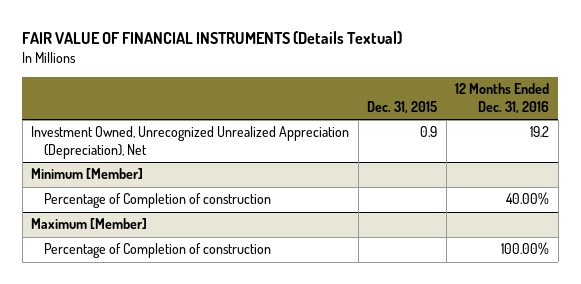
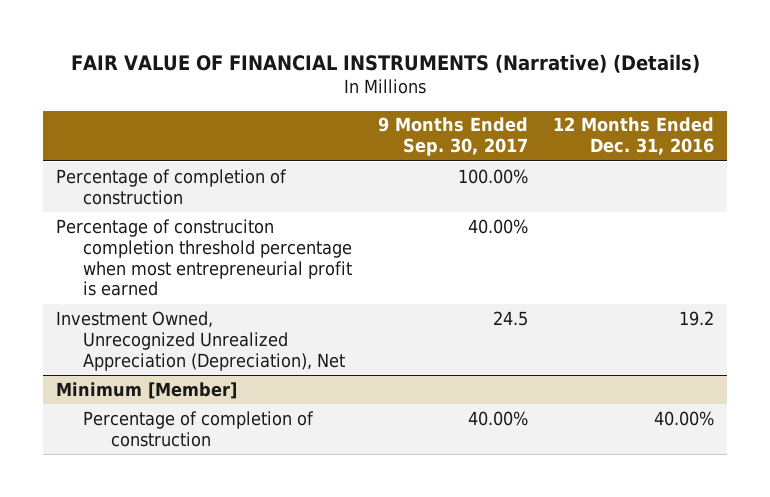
- FAIR VALUE OF FINANCIAL INSTRUMENTS (Details Textual)
+ FAIR VALUE OF FINANCIAL INSTRUMENTS (Narrative) (Details)
- | Dec. 31, 2015 | 12 Months Ended Dec. 31, 2016
+ | 9 Months Ended Sep. 30, 2017 | 12 Months Ended Dec. 31, 2016
+ Percentage of completion of construction | 100.00% |
+ Percentage of construciton completion threshold percentage when most entrepreneurial profit is earned | 40.00% |
@ Minimum [Member]
- Percentage of Completion of construction | | 40.00%
- Maximum [Member]
- Percentage of Completion of construction | | 100.00%
@ Minimum [Member]
+ Percentage of completion of construction | 40.00% | 40.00%

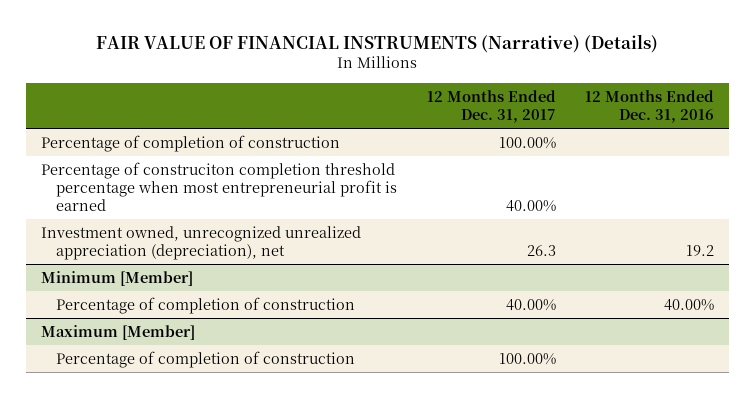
- | 9 Months Ended Sep. 30, 2017 | 12 Months Ended Dec. 31, 2016
+ | 12 Months Ended Dec. 31, 2017 | 12 Months Ended Dec. 31, 2016
- Investment Owned, Unrecognized Unrealized Appreciation (Depreciation), Net | 24.5 | 19.2
+ Investment owned, unrecognized unrealized appreciation (depreciation), net | 26.3 | 19.2
+ Maximum [Member]
+ Percentage of completion of construction | 100.00% |

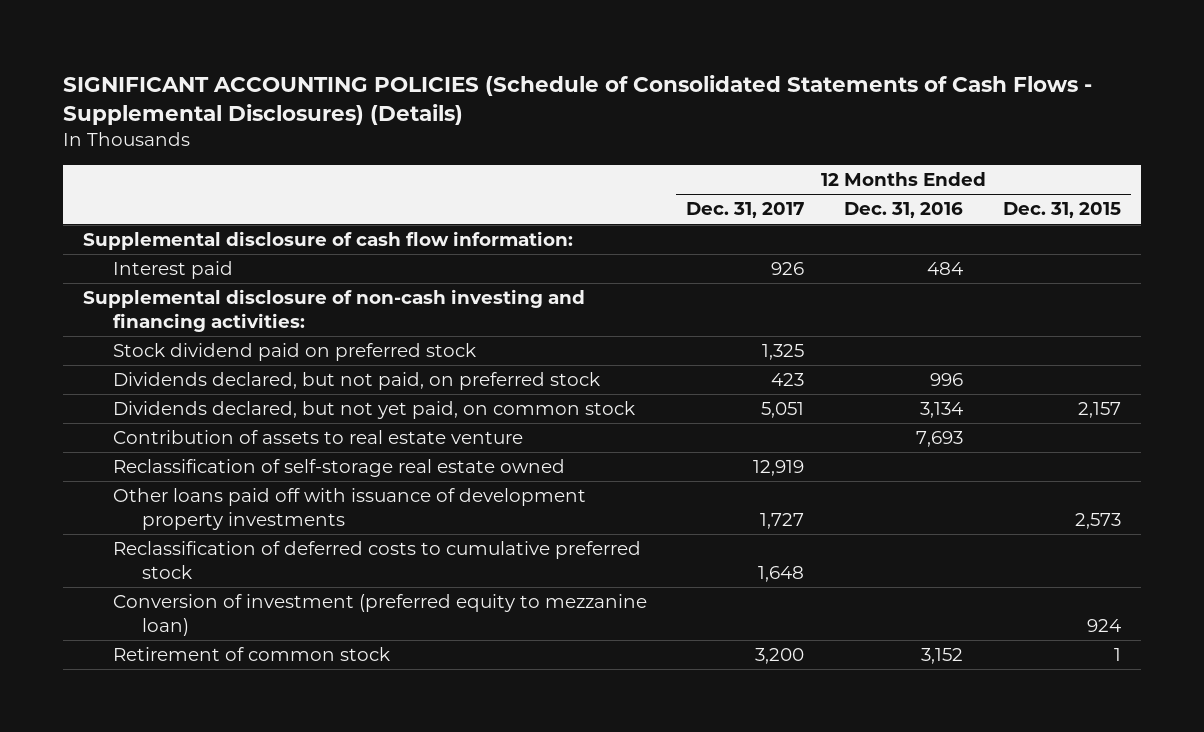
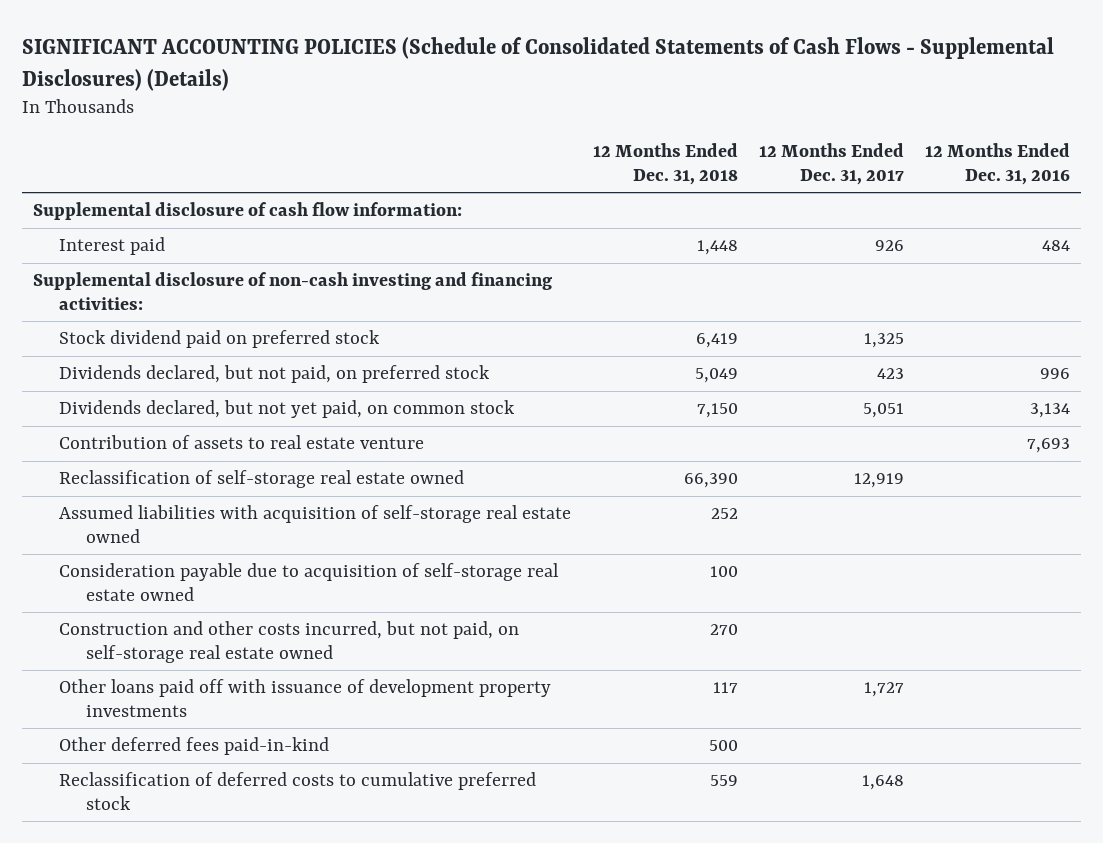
- | 12 Months Ended Dec. 31, 2017 | 12 Months Ended Dec. 31, 2016 | 12 Months Ended Dec. 31, 2015
+ | 12 Months Ended Dec. 31, 2018 | 12 Months Ended Dec. 31, 2017 | 12 Months Ended Dec. 31, 2016
+ Assumed liabilities with acquisition of self-storage real estate owned | 252 | |
+ Consideration payable due to acquisition of self-storage real estate owned | 100 | |
+ Construction and other costs incurred, but not paid, on self-storage real estate owned | 270 | |
+ Other deferred fees paid-in-kind | 500 | |
- Conversion of investment (preferred equity to mezzanine loan) | | | 924
- Retirement of common stock | 3,200 | 3,152 | 1

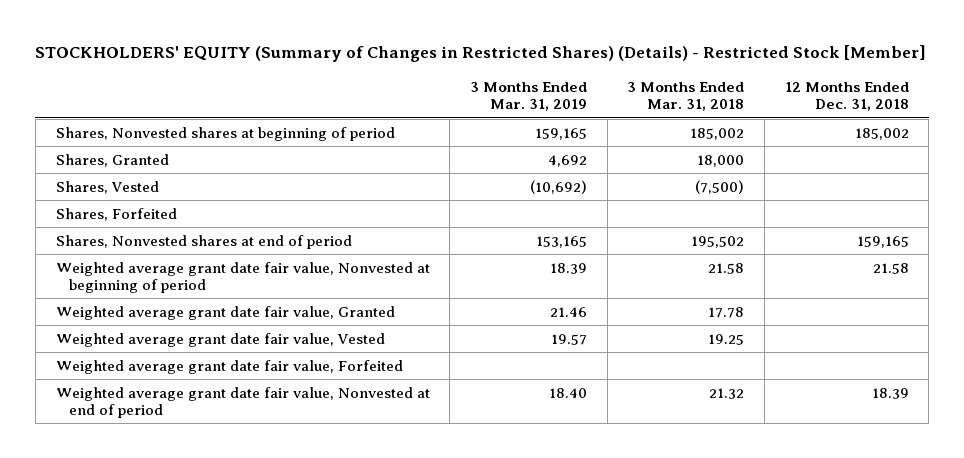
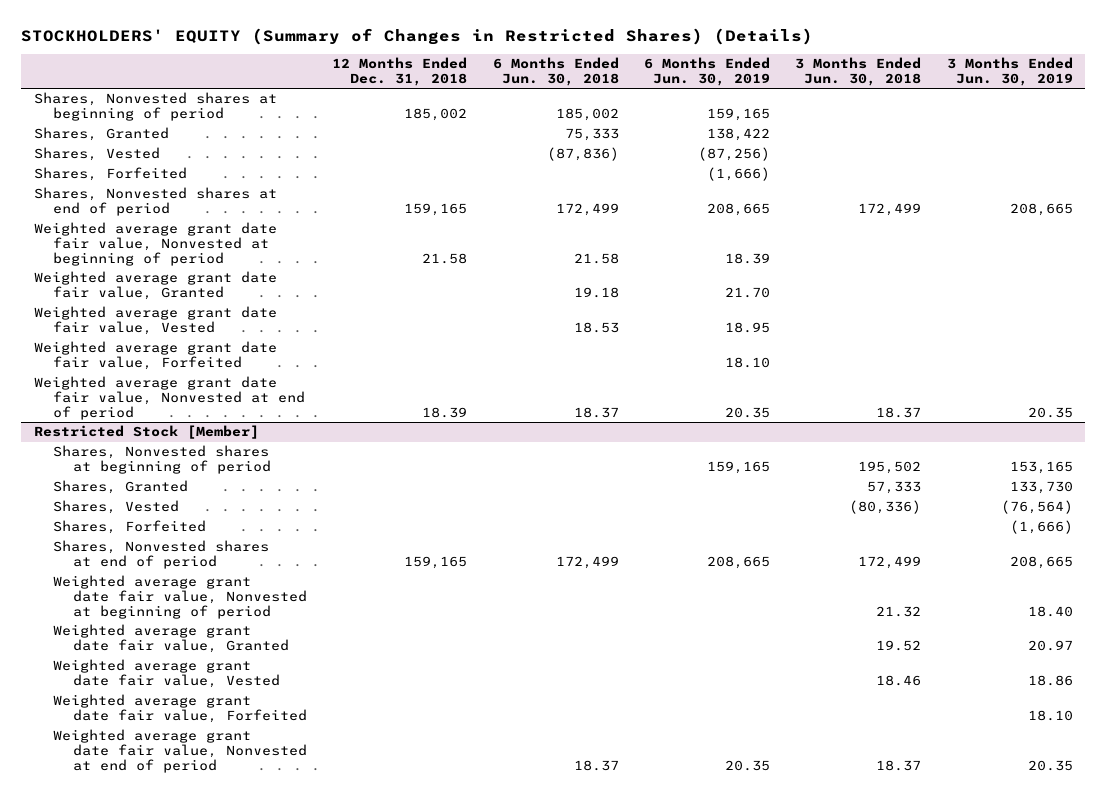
- STOCKHOLDERS' EQUITY (Summary of Changes in Restricted Shares) (Details) - Restricted Stock [Member]
+ STOCKHOLDERS' EQUITY (Summary of Changes in Restricted Shares) (Details)
- | 3 Months Ended Mar. 31, 2019 | 3 Months Ended Mar. 31, 2018 | 12 Months Ended Dec. 31, 2018
+ | 12 Months Ended Dec. 31, 2018 | 6 Months Ended Jun. 30, 2018 | 6 Months Ended Jun. 30, 2019 | 3 Months Ended Jun. 30, 2018 | 3 Months Ended Jun. 30, 2019
+ Restricted Stock [Member]
+ Shares, Nonvested shares at beginning of period | | | 159,165 | 195,502 | 153,165
+ Shares, Granted | | | | 57,333 | 133,730
+ Shares, Vested | | | | (80,336) | (76,564)
+ Shares, Forfeited | | | | | (1,666)
+ Shares, Nonvested shares at end of period | 159,165 | 172,499 | 208,665 | 172,499 | 208,665
+ Weighted average grant date fair value, Nonvested at beginning of period | | | | 21.32 | 18.40
+ Weighted average grant date fair value, Granted | | | | 19.52 | 20.97
+ Weighted average grant date fair value, Vested | | | | 18.46 | 18.86
+ Weighted average grant date fair value, Forfeited | | | | | 18.10
+ Weighted average grant date fair value, Nonvested at end of period | | 18.37 | 20.35 | 18.37 | 20.35

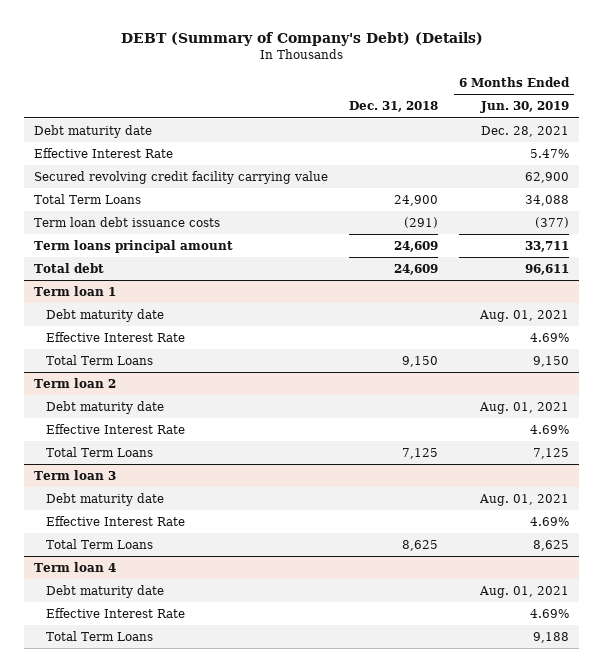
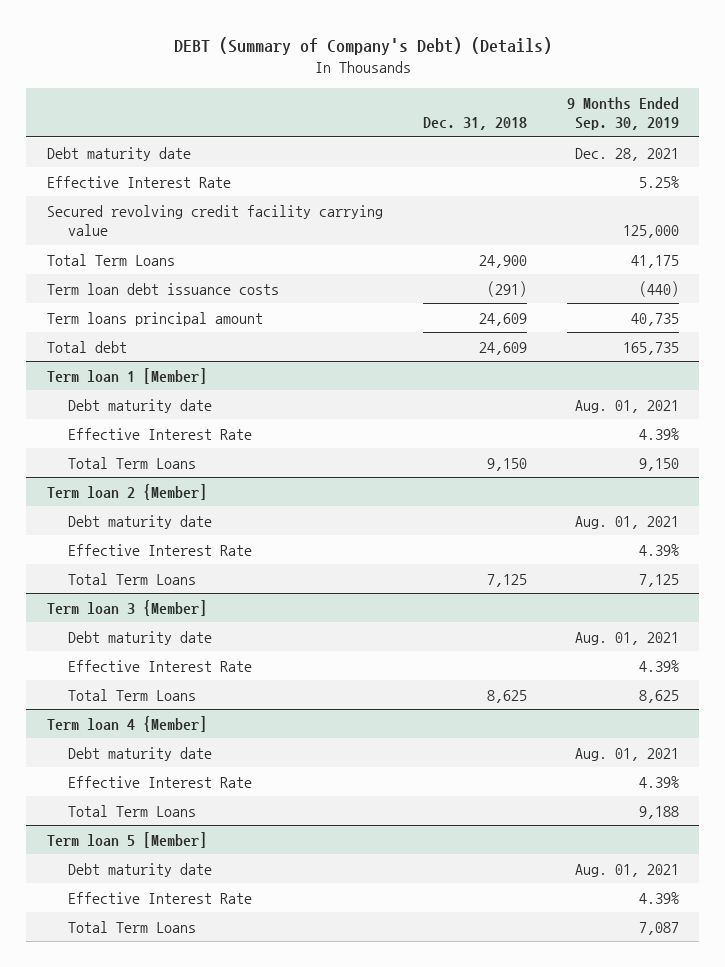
- | Dec. 31, 2018 | 6 Months Ended Jun. 30, 2019
+ | Dec. 31, 2018 | 9 Months Ended Sep. 30, 2019
- Term loan 1
+ Term loan 1 [Member]
- Term loan 2
+ Term loan 2 {Member]
- Term loan 3
+ Term loan 3 {Member]
- Term loan 4
+ Term loan 4 {Member]
+ Term loan 5 [Member]
+ Debt maturity date | | Aug. 01, 2021
+ Effective Interest Rate | | 4.39%
+ Total Term Loans | | 7,087

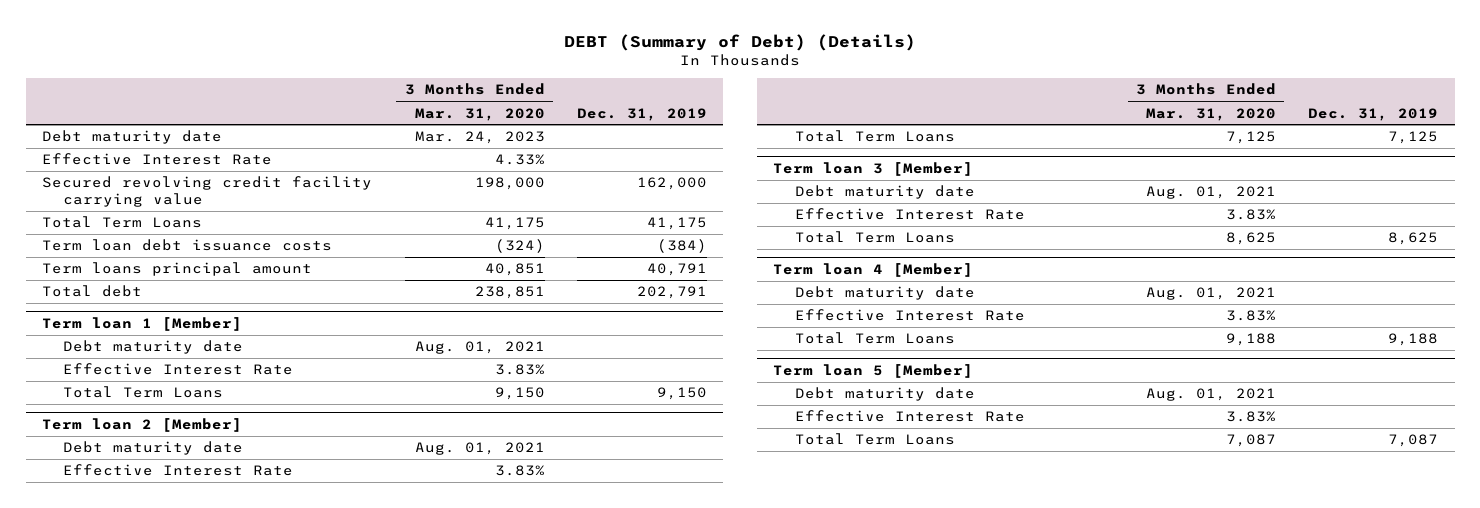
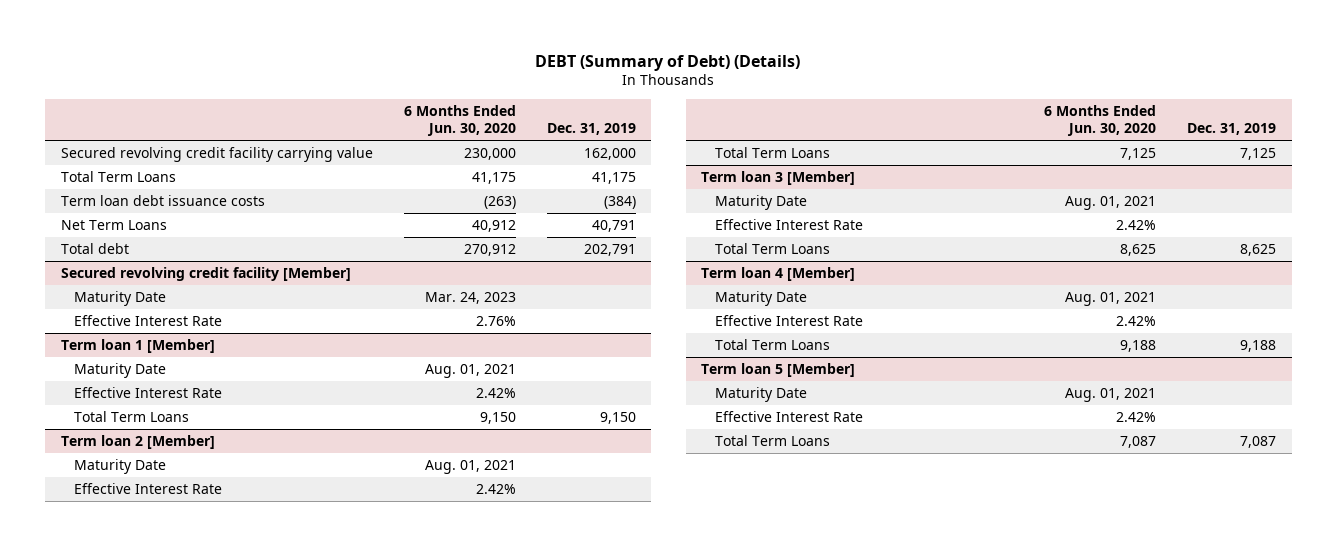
- | 3 Months Ended Mar. 31, 2020 | Dec. 31, 2019
+ | 6 Months Ended Jun. 30, 2020 | Dec. 31, 2019
- Debt maturity date | Mar. 24, 2023 |
- Effective Interest Rate | 4.33% |
- Term loans principal amount | 40,851 | 40,791
+ Net Term Loans | 40,912 | 40,791
+ Secured revolving credit facility [Member]
+ Maturity Date | Mar. 24, 2023 |
+ Effective Interest Rate | 2.76% |
@ Term loan 1 [Member]
- Debt maturity date | Aug. 01, 2021 |
+ Maturity Date | Aug. 01, 2021 |
@ Term loan 2 [Member]
- Debt maturity date | Aug. 01, 2021 |
+ Maturity Date | Aug. 01, 2021 |
@ Term loan 3 [Member]
- Debt maturity date | Aug. 01, 2021 |
+ Maturity Date | Aug. 01, 2021 |
@ Term loan 4 [Member]
- Debt maturity date | Aug. 01, 2021 |
+ Maturity Date | Aug. 01, 2021 |
@ Term loan 5 [Member]
- Debt maturity date | Aug. 01, 2021 |
+ Maturity Date | Aug. 01, 2021 |

